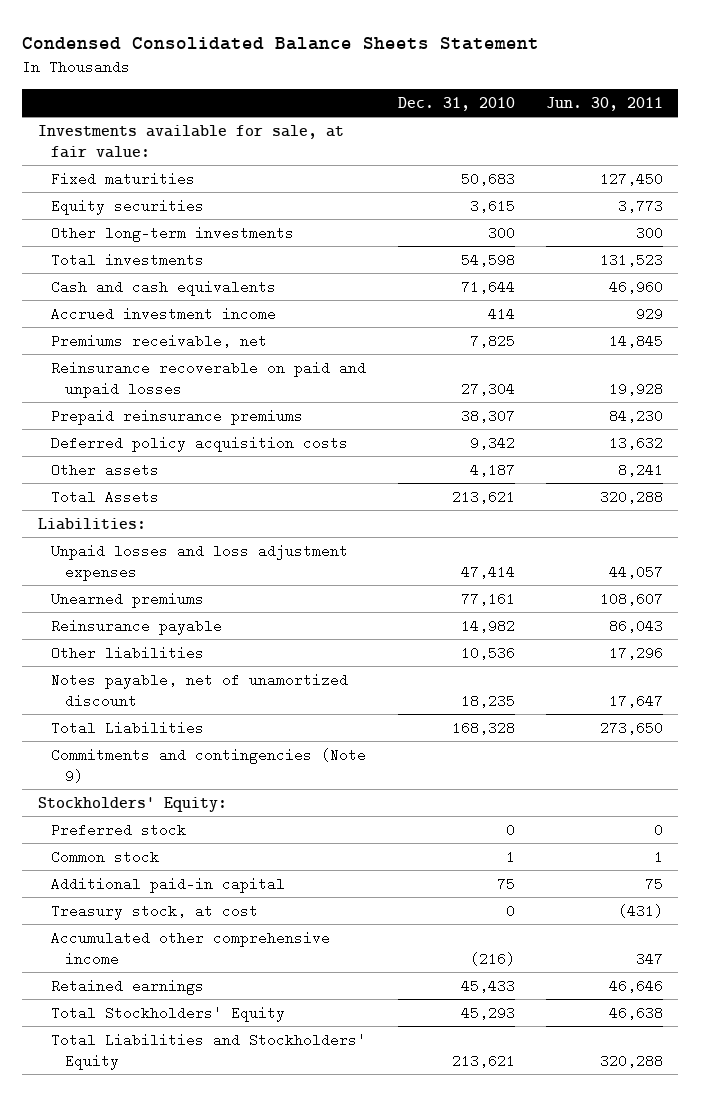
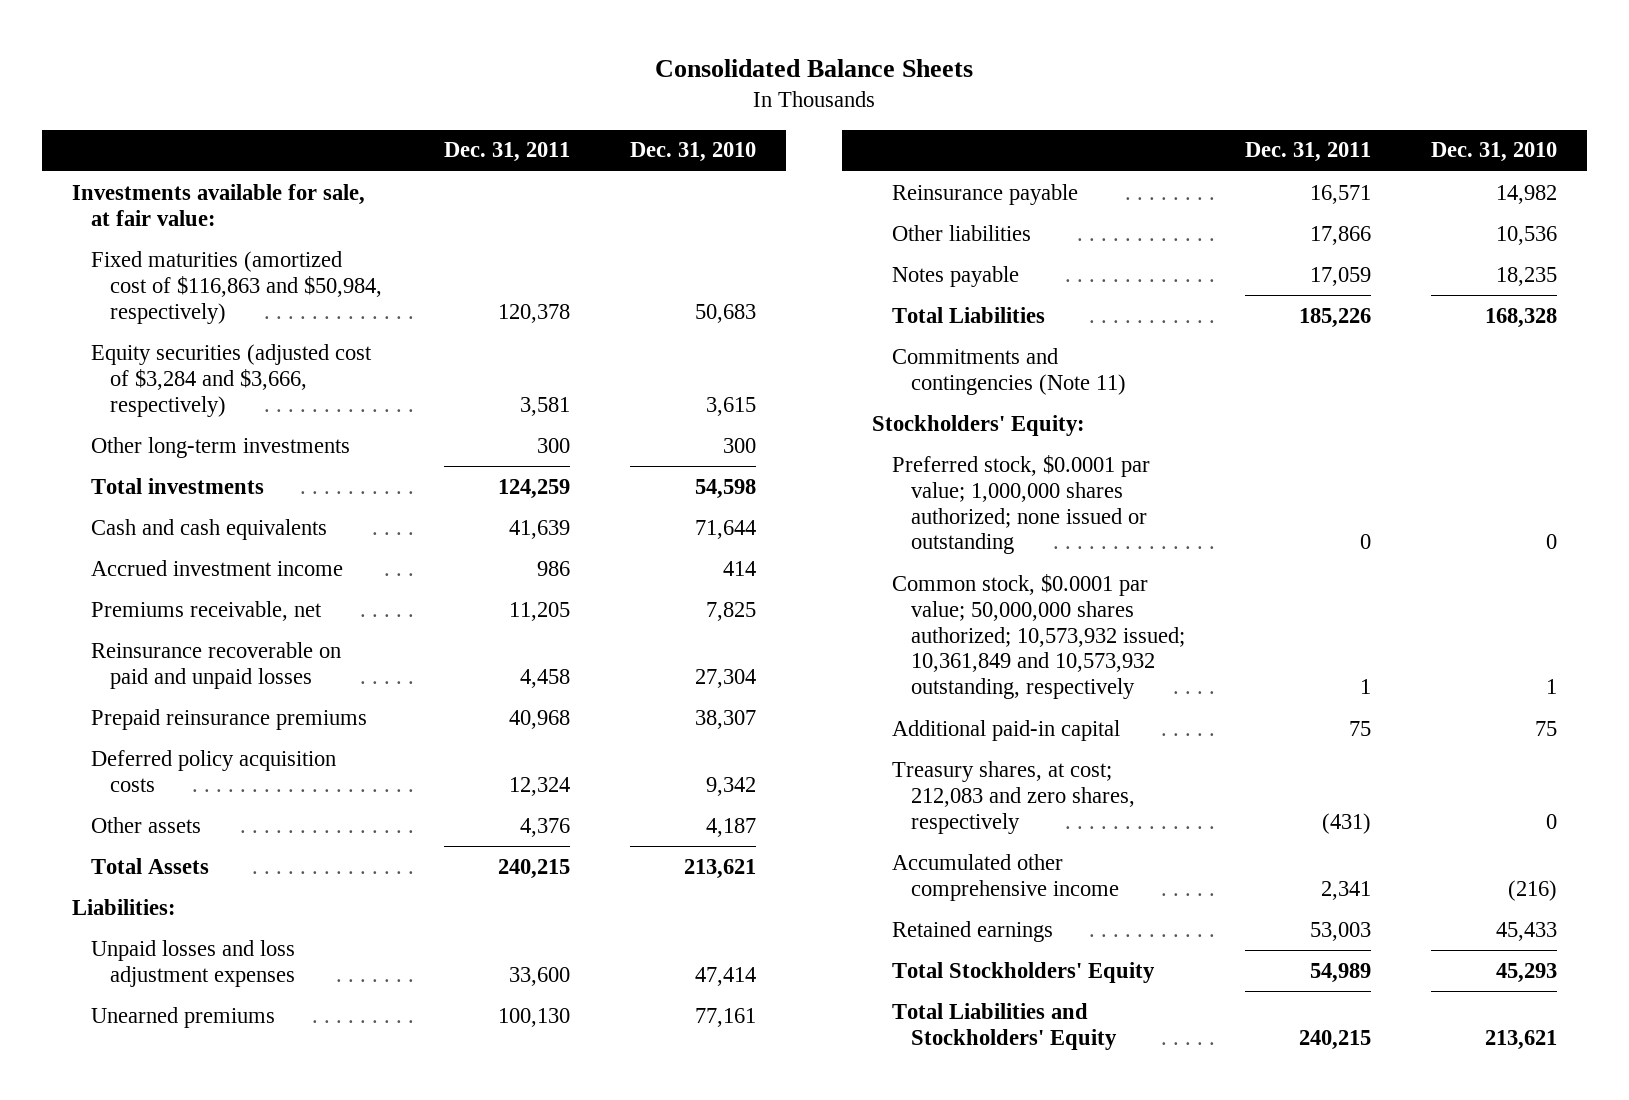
- Condensed Consolidated Balance Sheets Statement
+ Consolidated Balance Sheets
- | Dec. 31, 2010 | Jun. 30, 2011
+ | Dec. 31, 2011 | Dec. 31, 2010
- Fixed maturities | 50,683 | 127,450
- Equity securities | 3,615 | 3,773
+ Fixed maturities (amortized cost of $116,863 and $50,984, respectively) | 120,378 | 50,683
+ Equity securities (adjusted cost of $3,284 and $3,666, respectively) | 3,581 | 3,615
- Notes payable, net of unamortized discount | 18,235 | 17,647
+ Notes payable | 17,059 | 18,235
- Commitments and contingencies (Note 9)
+ Commitments and contingencies (Note 11)
- Preferred stock | 0 | 0
- Common stock | 1 | 1
+ Preferred stock, $0.0001 par value; 1,000,000 shares authorized; none issued or outstanding | 0 | 0
+ Common stock, $0.0001 par value; 50,000,000 shares authorized; 10,573,932 issued; 10,361,849 and 10,573,932 outstanding, respectively | 1 | 1
- Treasury stock, at cost | 0 | (431)
+ Treasury shares, at cost; 212,083 and zero shares, respectively | (431) | 0

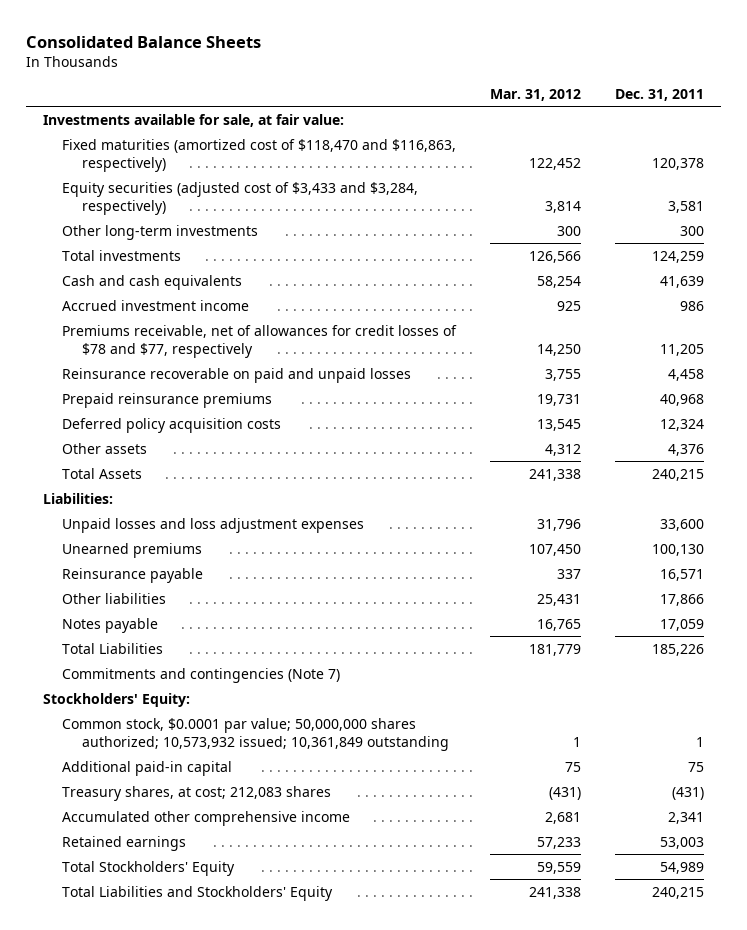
- | Dec. 31, 2011 | Dec. 31, 2010
+ | Mar. 31, 2012 | Dec. 31, 2011
- Fixed maturities (amortized cost of $116,863 and $50,984, respectively) | 120,378 | 50,683
- Equity securities (adjusted cost of $3,284 and $3,666, respectively) | 3,581 | 3,615
+ Fixed maturities (amortized cost of $118,470 and $116,863, respectively) | 122,452 | 120,378
+ Equity securities (adjusted cost of $3,433 and $3,284, respectively) | 3,814 | 3,581
- Premiums receivable, net | 11,205 | 7,825
+ Premiums receivable, net of allowances for credit losses of $78 and $77, respectively | 14,250 | 11,205
- Commitments and contingencies (Note 11)
+ Commitments and contingencies (Note 7)
- Preferred stock, $0.0001 par value; 1,000,000 shares authorized; none issued or outstanding | 0 | 0
- Common stock, $0.0001 par value; 50,000,000 shares authorized; 10,573,932 issued; 10,361,849 and 10,573,932 outstanding, respectively | 1 | 1
+ Common stock, $0.0001 par value; 50,000,000 shares authorized; 10,573,932 issued; 10,361,849 outstanding | 1 | 1
- Treasury shares, at cost; 212,083 and zero shares, respectively | (431) | 0
+ Treasury shares, at cost; 212,083 shares | (431) | (431)

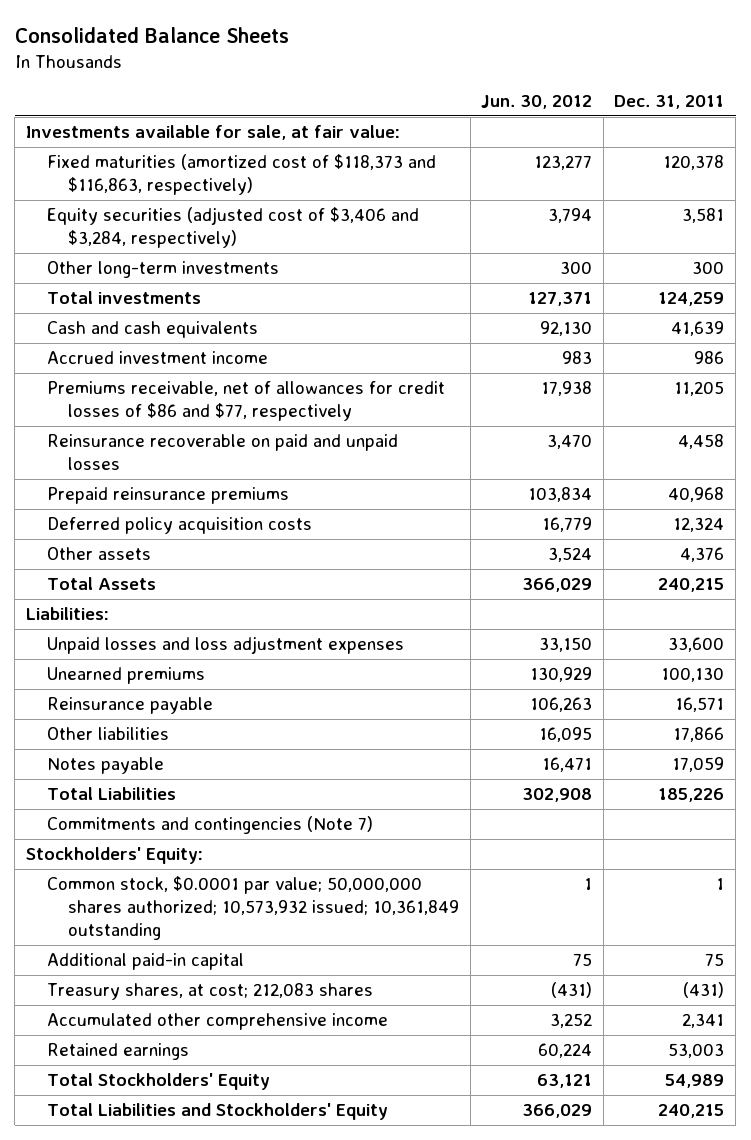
- | Mar. 31, 2012 | Dec. 31, 2011
+ | Jun. 30, 2012 | Dec. 31, 2011
- Fixed maturities (amortized cost of $118,470 and $116,863, respectively) | 122,452 | 120,378
- Equity securities (adjusted cost of $3,433 and $3,284, respectively) | 3,814 | 3,581
+ Fixed maturities (amortized cost of $118,373 and $116,863, respectively) | 123,277 | 120,378
+ Equity securities (adjusted cost of $3,406 and $3,284, respectively) | 3,794 | 3,581
- Premiums receivable, net of allowances for credit losses of $78 and $77, respectively | 14,250 | 11,205
+ Premiums receivable, net of allowances for credit losses of $86 and $77, respectively | 17,938 | 11,205

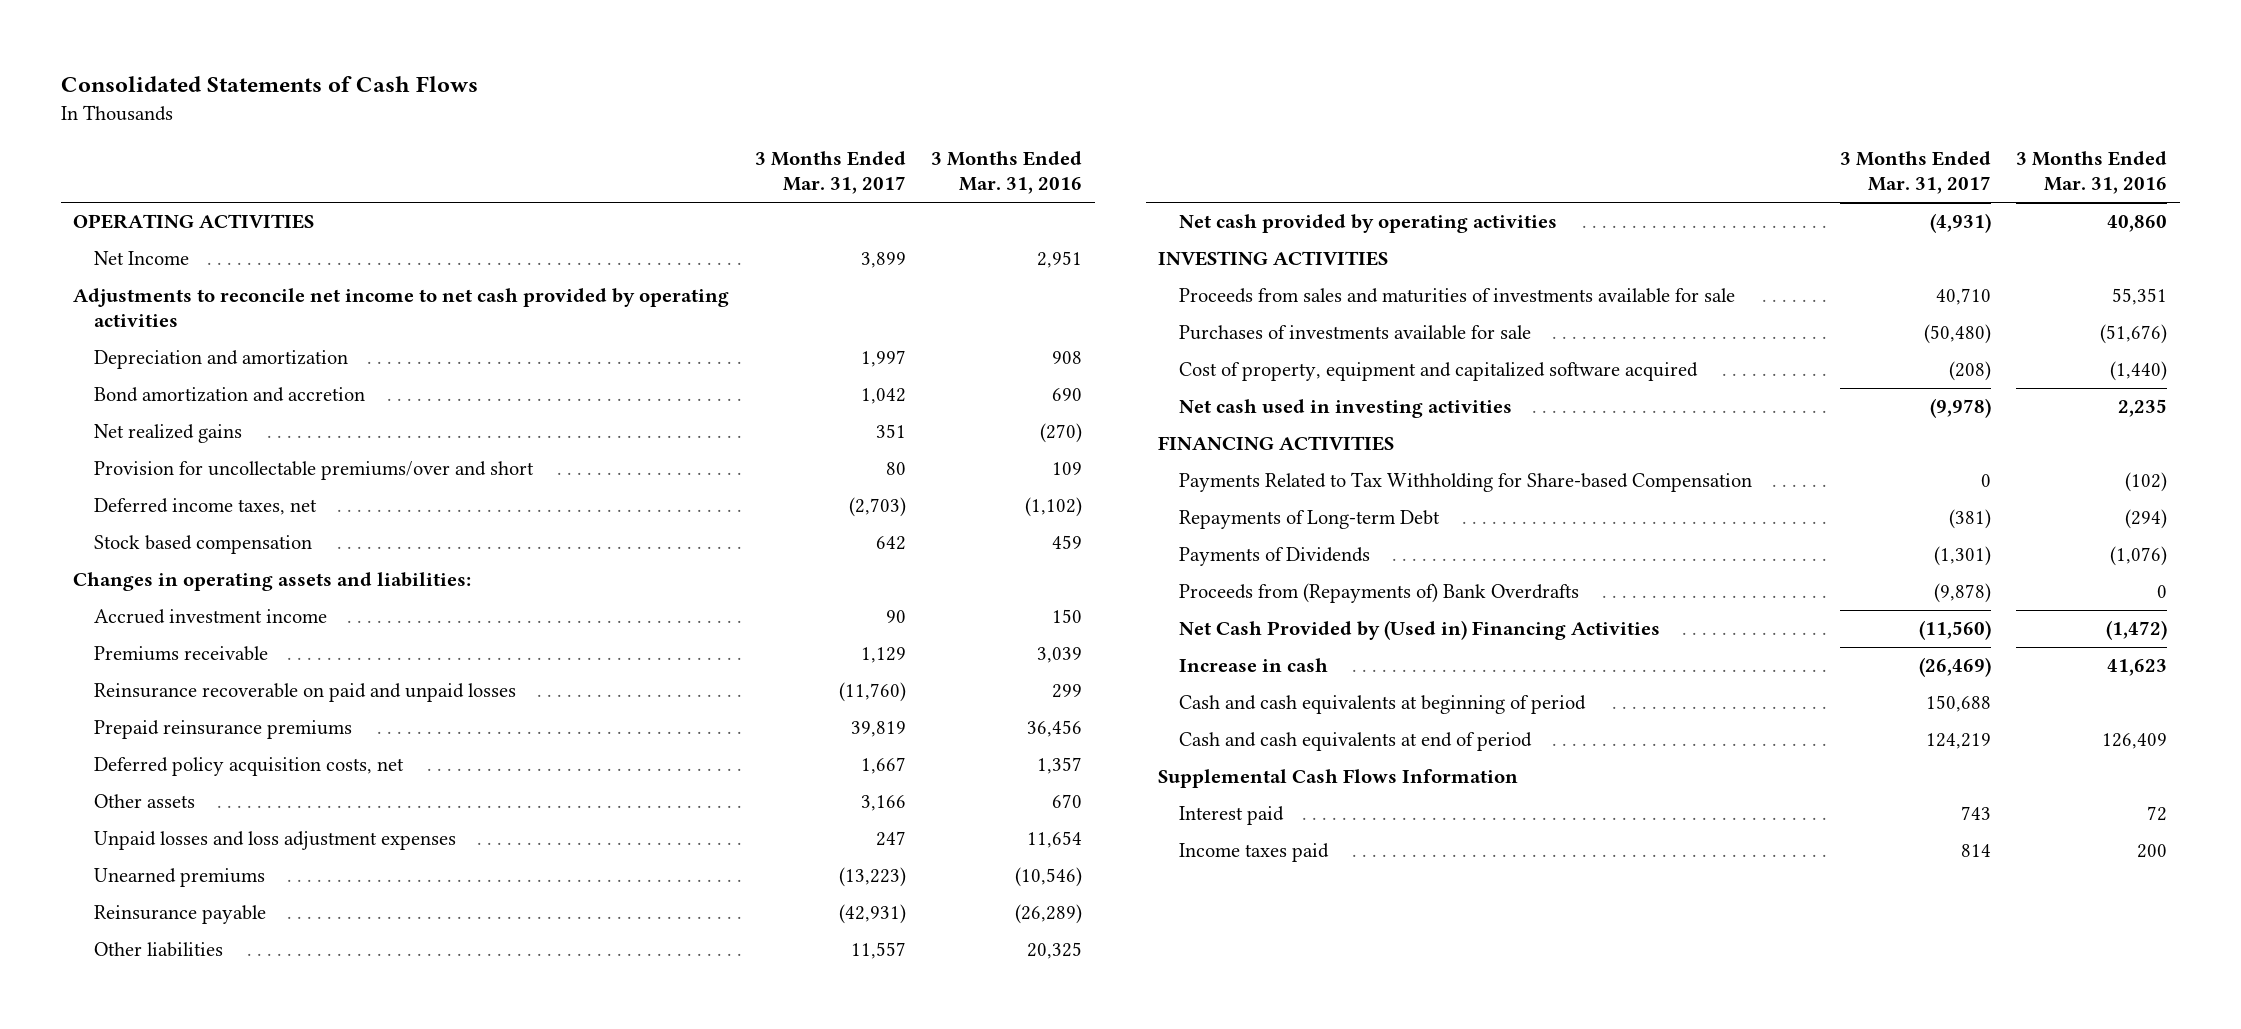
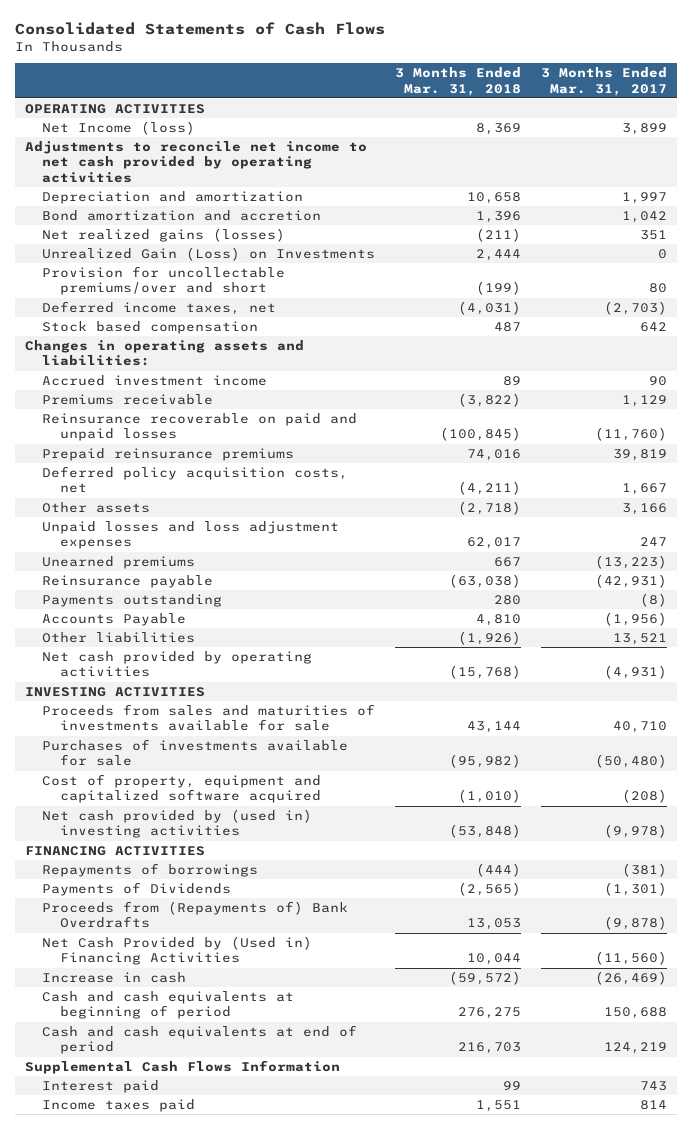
- | 3 Months Ended Mar. 31, 2017 | 3 Months Ended Mar. 31, 2016
+ | 3 Months Ended Mar. 31, 2018 | 3 Months Ended Mar. 31, 2017
- Net Income | 3,899 | 2,951
+ Net Income (loss) | 8,369 | 3,899
- Net realized gains | 351 | (270)
+ Net realized gains (losses) | (211) | 351
+ Unrealized Gain (Loss) on Investments | 2,444 | 0
- Other liabilities | 11,557 | 20,325
+ Payments outstanding | 280 | (8)
+ Accounts Payable | 4,810 | (1,956)
+ Other liabilities | (1,926) | 13,521
- Net cash used in investing activities | (9,978) | 2,235
+ Net cash provided by (used in) investing activities | (53,848) | (9,978)
- Payments Related to Tax Withholding for Share-based Compensation | 0 | (102)
- Repayments of Long-term Debt | (381) | (294)
+ Repayments of borrowings | (444) | (381)

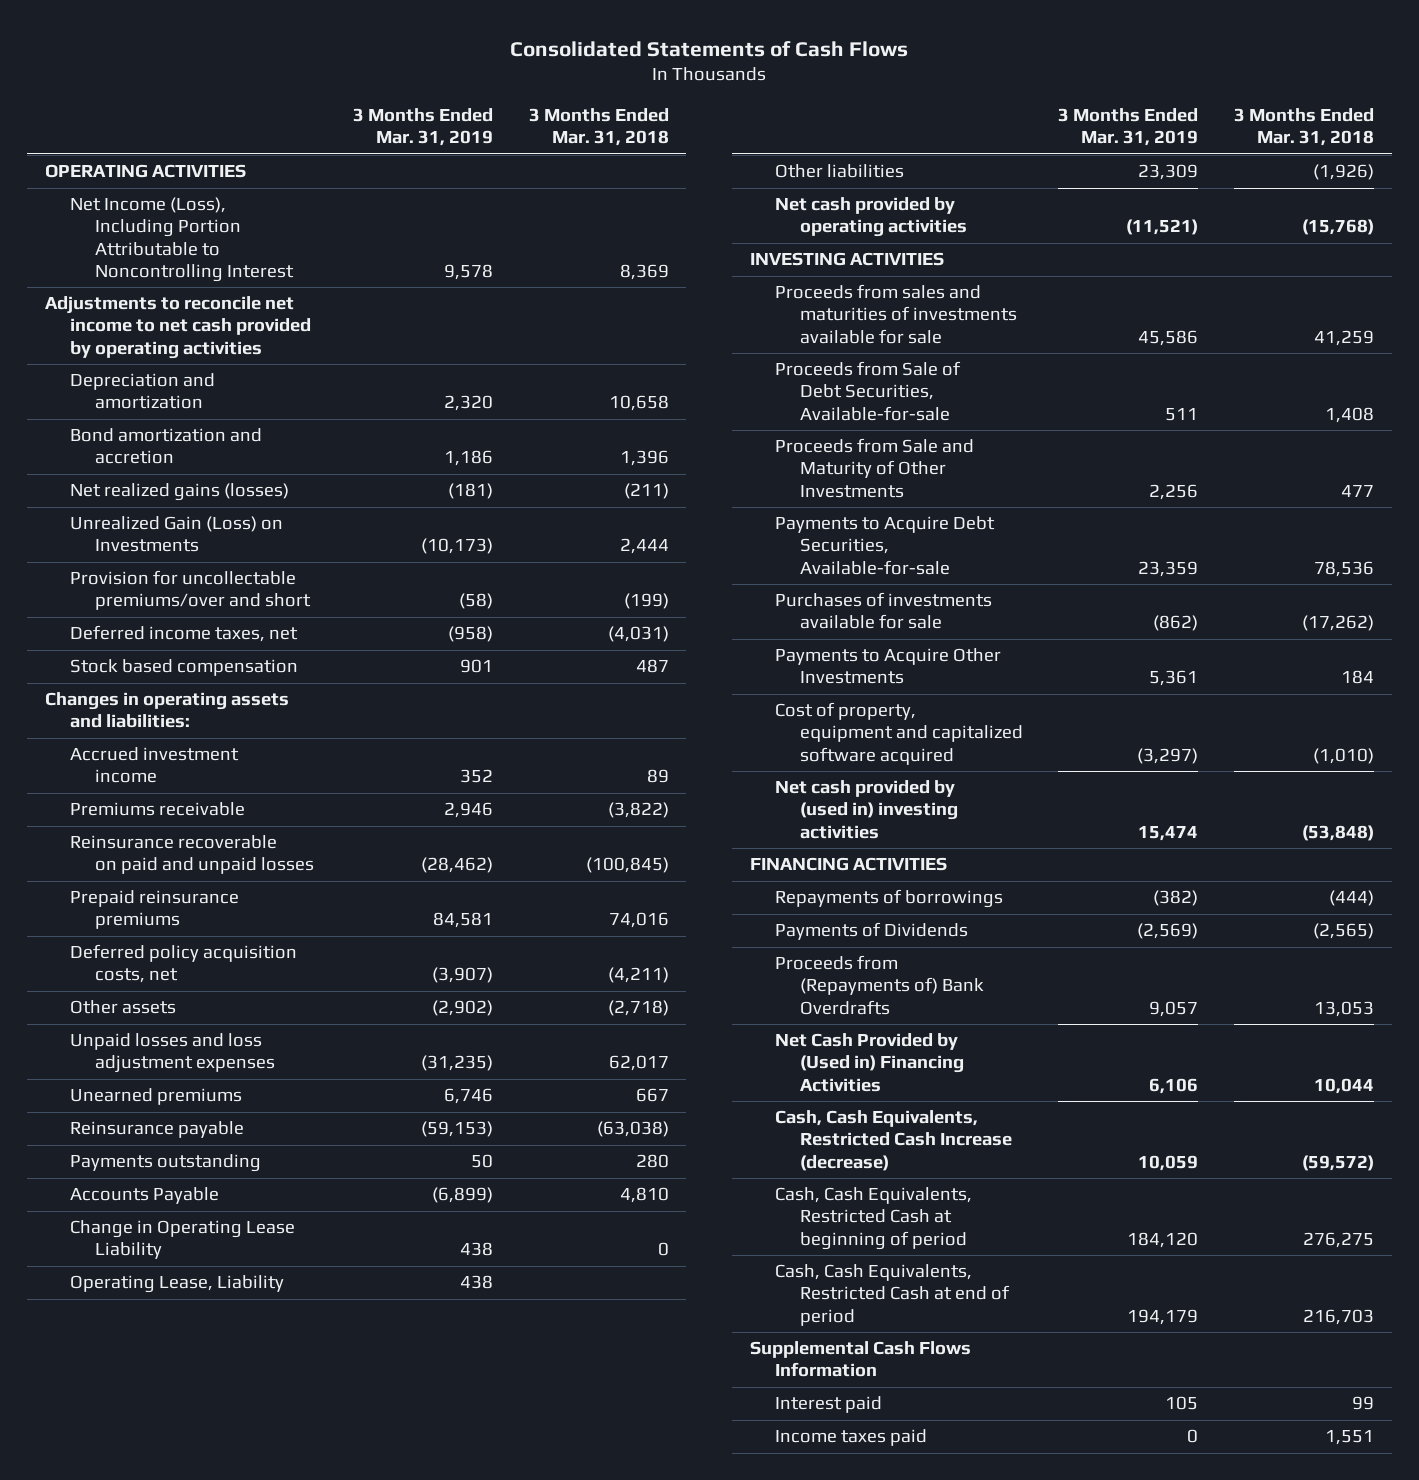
- | 3 Months Ended Mar. 31, 2018 | 3 Months Ended Mar. 31, 2017
+ | 3 Months Ended Mar. 31, 2019 | 3 Months Ended Mar. 31, 2018
- Net Income (loss) | 8,369 | 3,899
+ Net Income (Loss), Including Portion Attributable to Noncontrolling Interest | 9,578 | 8,369
+ Change in Operating Lease Liability | 438 | 0
+ Operating Lease, Liability | 438 |
- Proceeds from sales and maturities of investments available for sale | 43,144 | 40,710
- Purchases of investments available for sale | (95,982) | (50,480)
+ Proceeds from sales and maturities of investments available for sale | 45,586 | 41,259
+ Proceeds from Sale of Debt Securities, Available-for-sale | 511 | 1,408
+ Proceeds from Sale and Maturity of Other Investments | 2,256 | 477
+ Payments to Acquire Debt Securities, Available-for-sale | 23,359 | 78,536
+ Purchases of investments available for sale | (862) | (17,262)
+ Payments to Acquire Other Investments | 5,361 | 184
- Increase in cash | (59,572) | (26,469)
- Cash and cash equivalents at beginning of period | 276,275 | 150,688
- Cash and cash equivalents at end of period | 216,703 | 124,219
+ Cash, Cash Equivalents, Restricted Cash Increase (decrease) | 10,059 | (59,572)
+ Cash, Cash Equivalents, Restricted Cash at beginning of period | 184,120 | 276,275
+ Cash, Cash Equivalents, Restricted Cash at end of period | 194,179 | 216,703

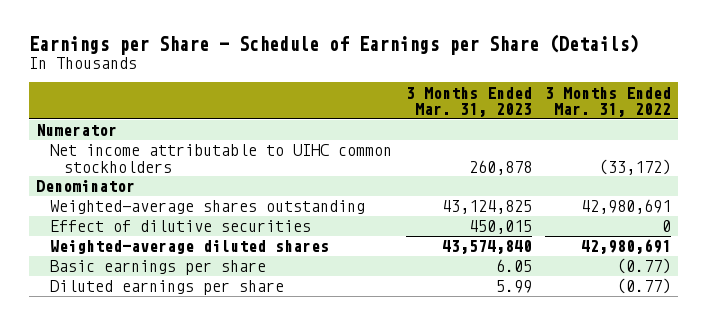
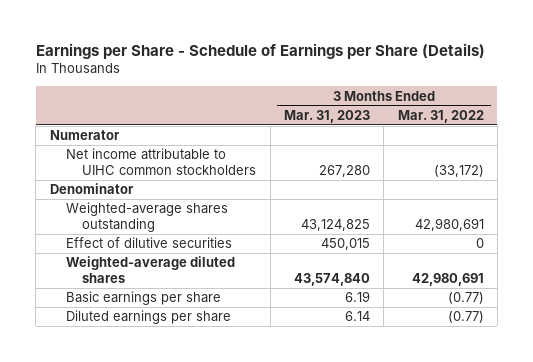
- Net income attributable to UIHC common stockholders | 260,878 | (33,172)
+ Net income attributable to UIHC common stockholders | 267,280 | (33,172)
- Basic earnings per share | 6.05 | (0.77)
- Diluted earnings per share | 5.99 | (0.77)
+ Basic earnings per share | 6.19 | (0.77)
+ Diluted earnings per share | 6.14 | (0.77)

